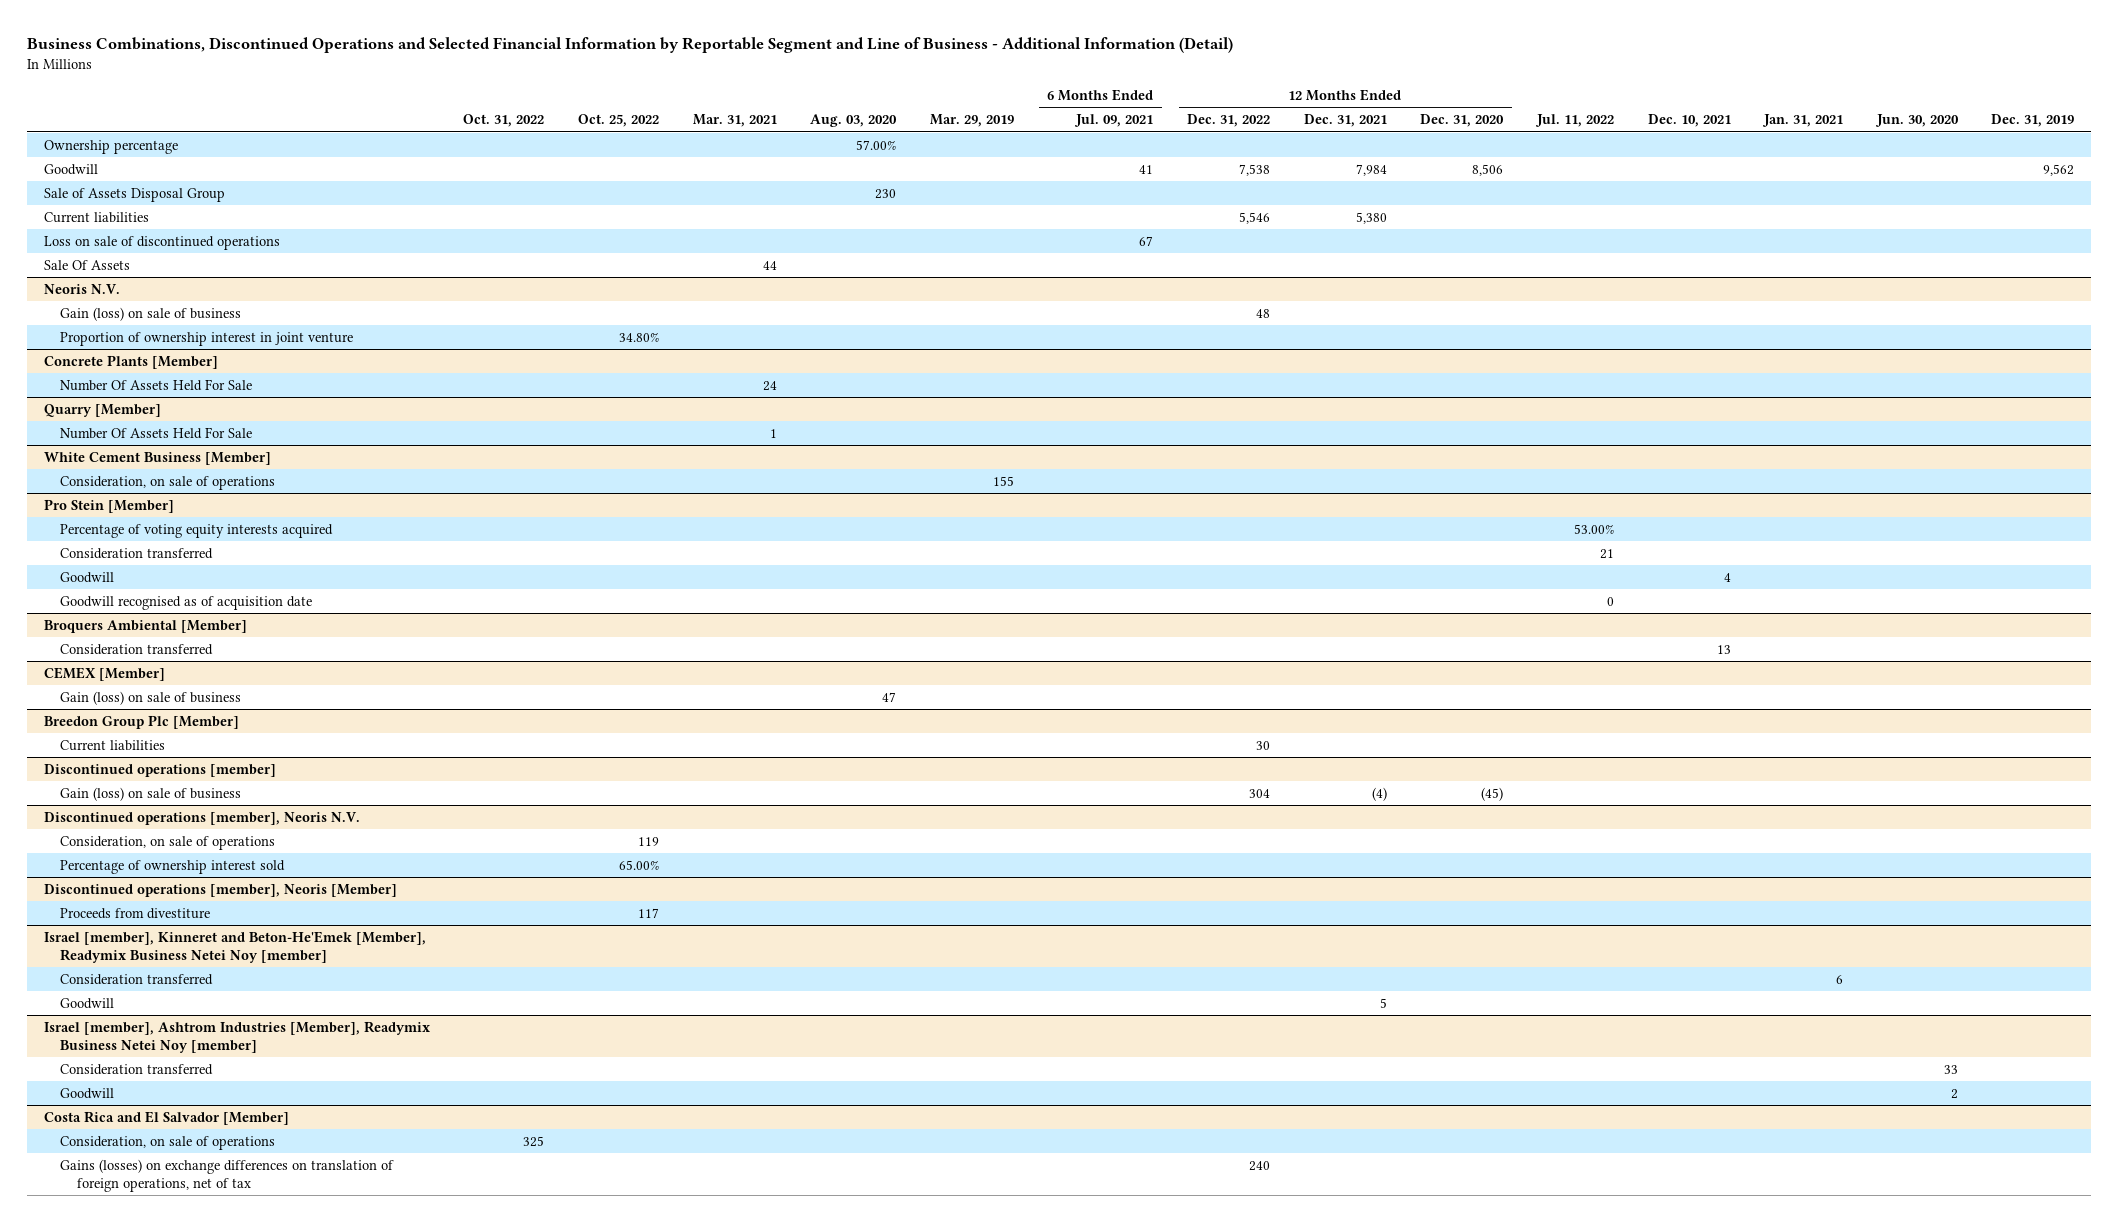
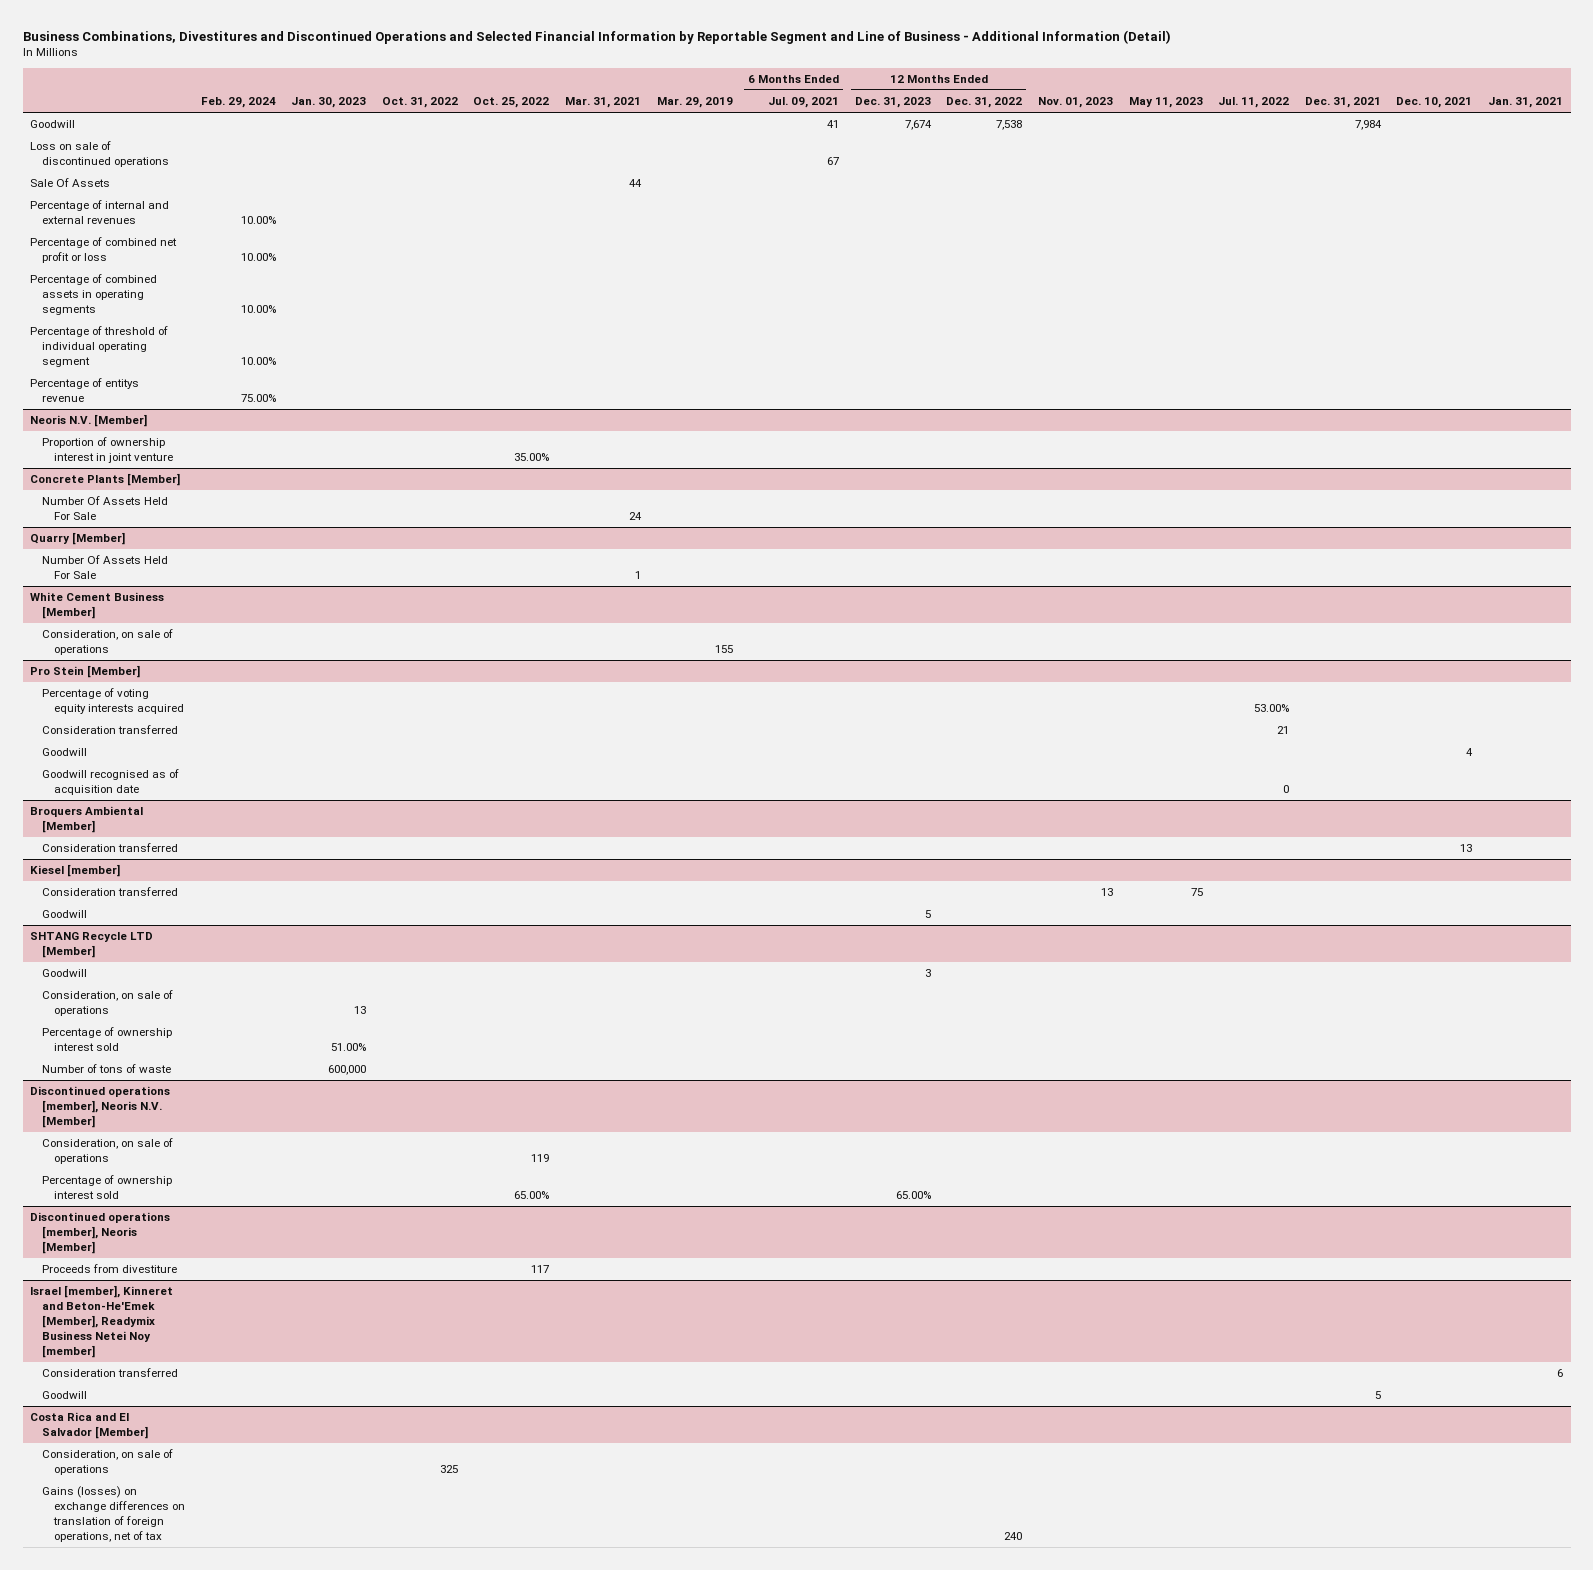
- Business Combinations, Discontinued Operations and Selected Financial Information by Reportable Segment and Line of Business - Additional Information (Detail)
+ Business Combinations, Divestitures and Discontinued Operations and Selected Financial Information by Reportable Segment and Line of Business - Additional Information (Detail)
- | Oct. 31, 2022 | Oct. 25, 2022 | Mar. 31, 2021 | Aug. 03, 2020 | Mar. 29, 2019 | 6 Months Ended Jul. 09, 2021 | 12 Months Ended Dec. 31, 2022 | 12 Months Ended Dec. 31, 2021 | 12 Months Ended Dec. 31, 2020 | Jul. 11, 2022 | Dec. 10, 2021 | Jan. 31, 2021 | Jun. 30, 2020 | Dec. 31, 2019
+ | Feb. 29, 2024 | Jan. 30, 2023 | Oct. 31, 2022 | Oct. 25, 2022 | Mar. 31, 2021 | Mar. 29, 2019 | 6 Months Ended Jul. 09, 2021 | 12 Months Ended Dec. 31, 2023 | 12 Months Ended Dec. 31, 2022 | Nov. 01, 2023 | May 11, 2023 | Jul. 11, 2022 | Dec. 31, 2021 | Dec. 10, 2021 | Jan. 31, 2021
- Ownership percentage | | | | 57.00% | | | | | | | | | |
- Sale of Assets Disposal Group | | | | 230 | | | | | | | | | |
- Current liabilities | | | | | | | 5,546 | 5,380 | | | | | |
- Neoris N.V.
- Gain (loss) on sale of business | | | | | | | 48 | | | | | | |
- Proportion of ownership interest in joint venture | | 34.80% | | | | | | | | | | | |
+ Percentage of internal and external revenues | 10.00% | | | | | | | | | | | | | |
+ Percentage of combined net profit or loss | 10.00% | | | | | | | | | | | | | |
+ Percentage of combined assets in operating segments | 10.00% | | | | | | | | | | | | | |
+ Percentage of threshold of individual operating segment | 10.00% | | | | | | | | | | | | | |
+ Percentage of entitys revenue | 75.00% | | | | | | | | | | | | | |
+ Neoris N.V. [Member]
+ Proportion of ownership interest in joint venture | | | | 35.00% | | | | | | | | | | |
- CEMEX [Member]
- Gain (loss) on sale of business | | | | 47 | | | | | | | | | |
- Breedon Group Plc [Member]
- Current liabilities | | | | | | | 30 | | | | | | |
- Discontinued operations [member]
- Gain (loss) on sale of business | | | | | | | 304 | (4) | (45) | | | | |
- Discontinued operations [member], Neoris N.V.
+ Kiesel [member]
+ Consideration transferred | | | | | | | | | | 13 | 75 | | | |
+ Goodwill | | | | | | | | 5 | | | | | | |
+ SHTANG Recycle LTD [Member]
+ Goodwill | | | | | | | | 3 | | | | | | |
+ Consideration, on sale of operations | | 13 | | | | | | | | | | | | |
+ Percentage of ownership interest sold | | 51.00% | | | | | | | | | | | | |
+ Number of tons of waste | | 600,000 | | | | | | | | | | | | |
+ Discontinued operations [member], Neoris N.V. [Member]
- Israel [member], Ashtrom Industries [Member], Readymix Business Netei Noy [member]
- Consideration transferred | | | | | | | | | | | | | 33 |
- Goodwill | | | | | | | | | | | | | 2 |

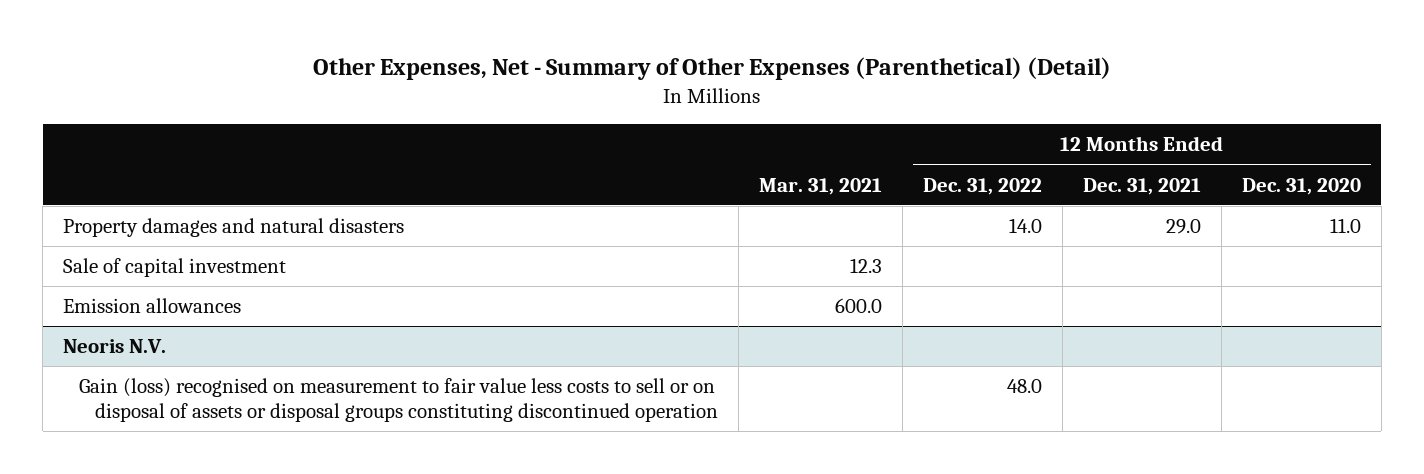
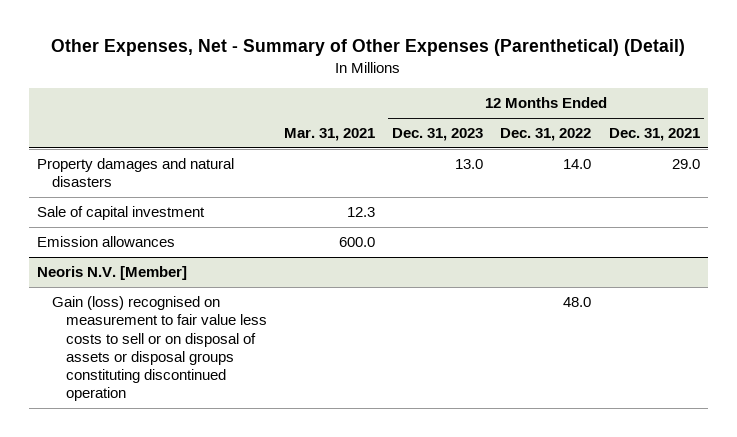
- | Mar. 31, 2021 | 12 Months Ended Dec. 31, 2022 | 12 Months Ended Dec. 31, 2021 | 12 Months Ended Dec. 31, 2020
+ | Mar. 31, 2021 | 12 Months Ended Dec. 31, 2023 | 12 Months Ended Dec. 31, 2022 | 12 Months Ended Dec. 31, 2021
- Neoris N.V.
+ Neoris N.V. [Member]

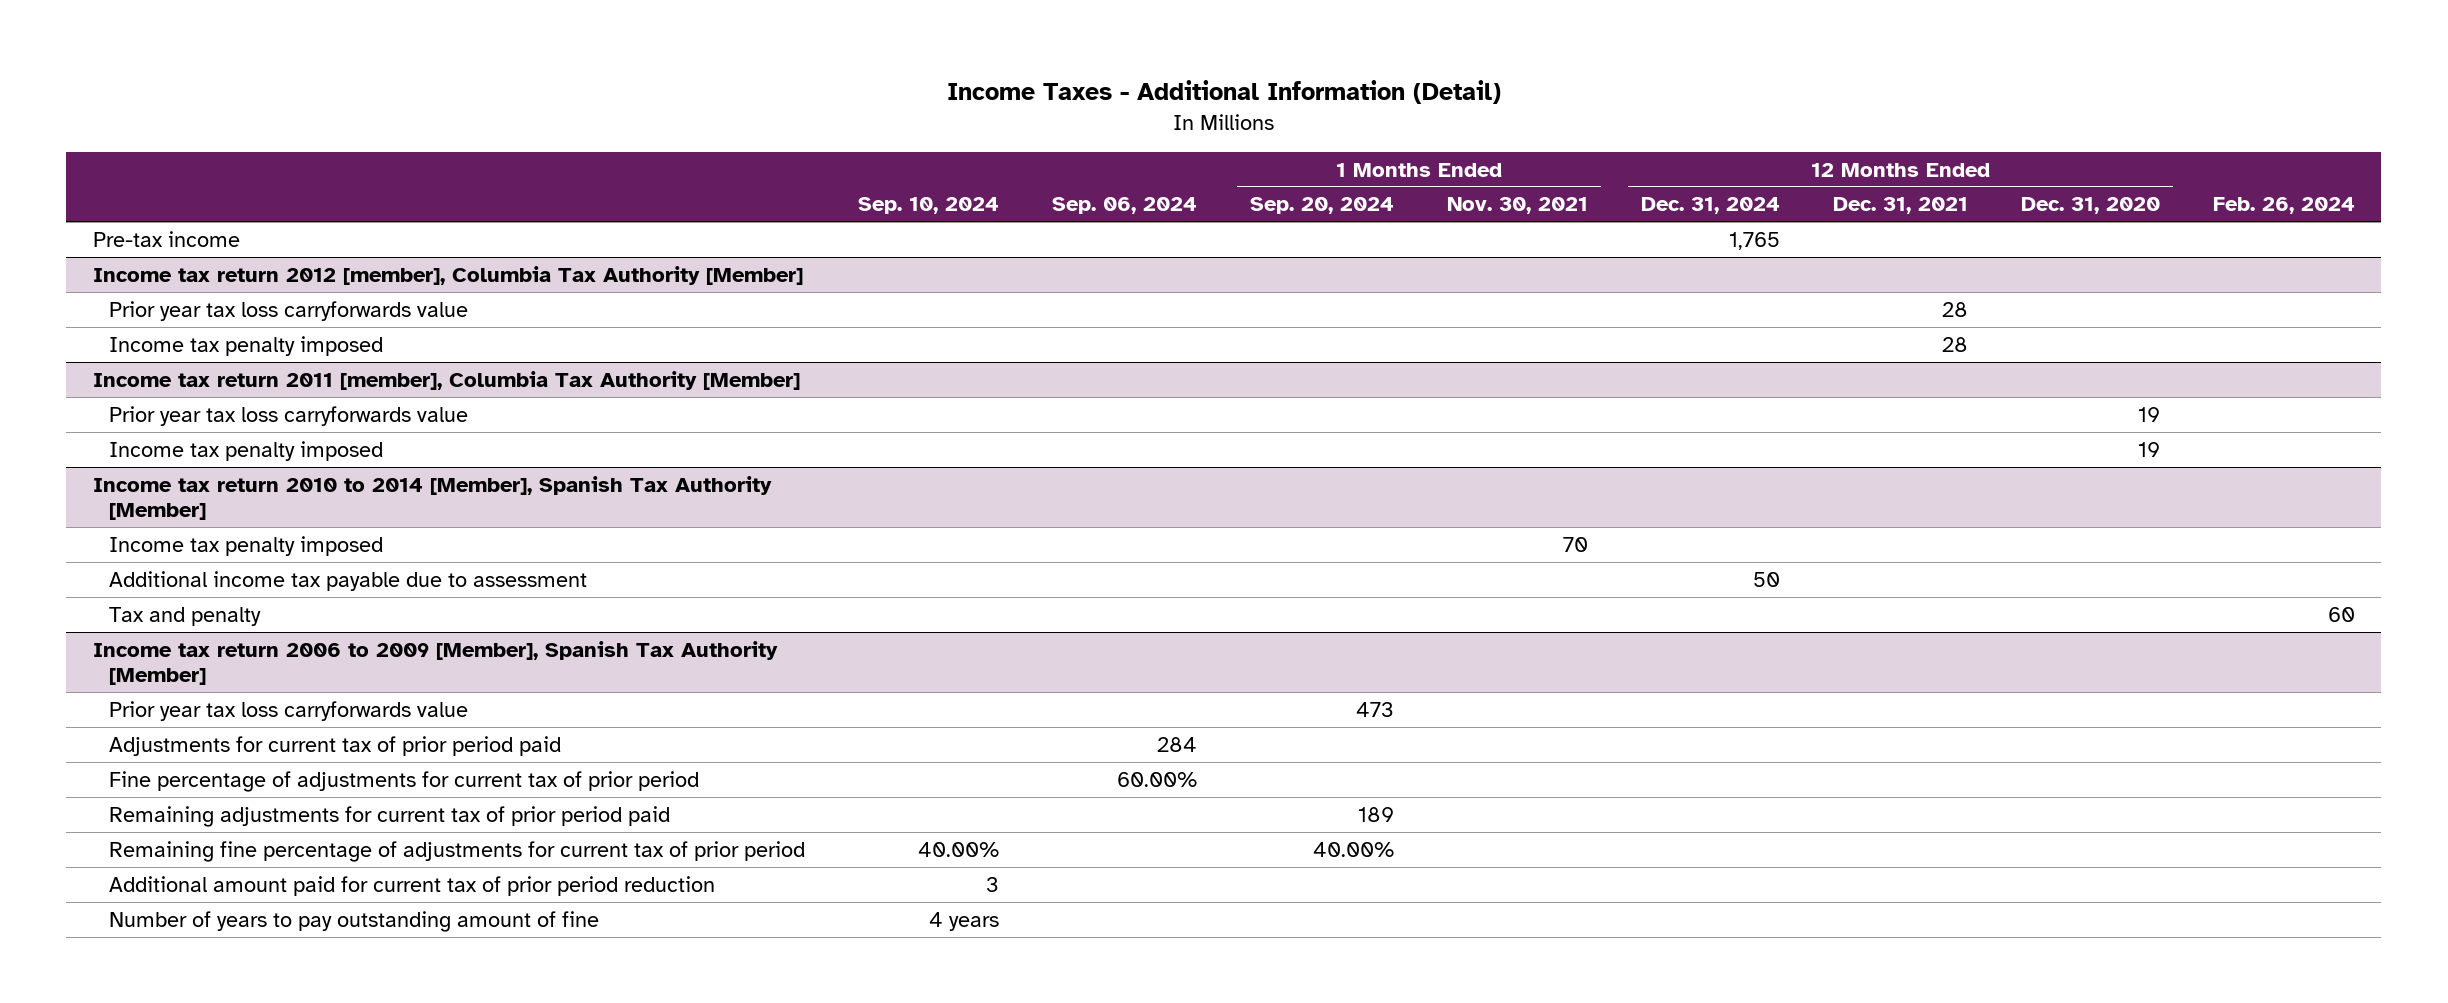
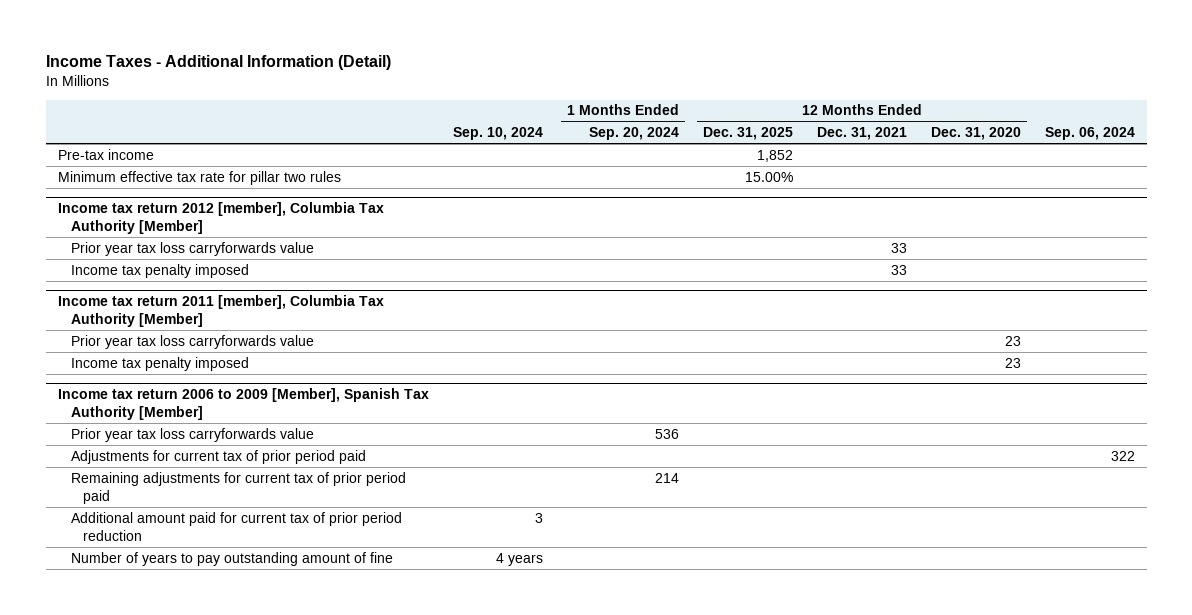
- | Sep. 10, 2024 | Sep. 06, 2024 | 1 Months Ended Sep. 20, 2024 | 1 Months Ended Nov. 30, 2021 | 12 Months Ended Dec. 31, 2024 | 12 Months Ended Dec. 31, 2021 | 12 Months Ended Dec. 31, 2020 | Feb. 26, 2024
+ | Sep. 10, 2024 | 1 Months Ended Sep. 20, 2024 | 12 Months Ended Dec. 31, 2025 | 12 Months Ended Dec. 31, 2021 | 12 Months Ended Dec. 31, 2020 | Sep. 06, 2024
+ Minimum effective tax rate for pillar two rules | | | 15.00% | | |
@ Income tax return 2012 [member], Columbia Tax Authority [Member]
- Prior year tax loss carryforwards value | | | | | | 28 | |
- Income tax penalty imposed | | | | | | 28 | |
+ Prior year tax loss carryforwards value | | | | 33 | |
+ Income tax penalty imposed | | | | 33 | |
@ Income tax return 2011 [member], Columbia Tax Authority [Member]
- Prior year tax loss carryforwards value | | | | | | | 19 |
- Income tax penalty imposed | | | | | | | 19 |
- Income tax return 2010 to 2014 [Member], Spanish Tax Authority [Member]
- Income tax penalty imposed | | | | 70 | | | |
- Additional income tax payable due to assessment | | | | | 50 | | |
- Tax and penalty | | | | | | | | 60
@ Income tax return 2011 [member], Columbia Tax Authority [Member]
+ Prior year tax loss carryforwards value | | | | | 23 |
+ Income tax penalty imposed | | | | | 23 |
@ Income tax return 2006 to 2009 [Member], Spanish Tax Authority [Member]
- Prior year tax loss carryforwards value | | | 473 | | | | |
- Adjustments for current tax of prior period paid | | 284 | | | | | |
- Fine percentage of adjustments for current tax of prior period | | 60.00% | | | | | |
- Remaining adjustments for current tax of prior period paid | | | 189 | | | | |
- Remaining fine percentage of adjustments for current tax of prior period | 40.00% | | 40.00% | | | | |
+ Prior year tax loss carryforwards value | | 536 | | | |
+ Adjustments for current tax of prior period paid | | | | | | 322
+ Remaining adjustments for current tax of prior period paid | | 214 | | | |

